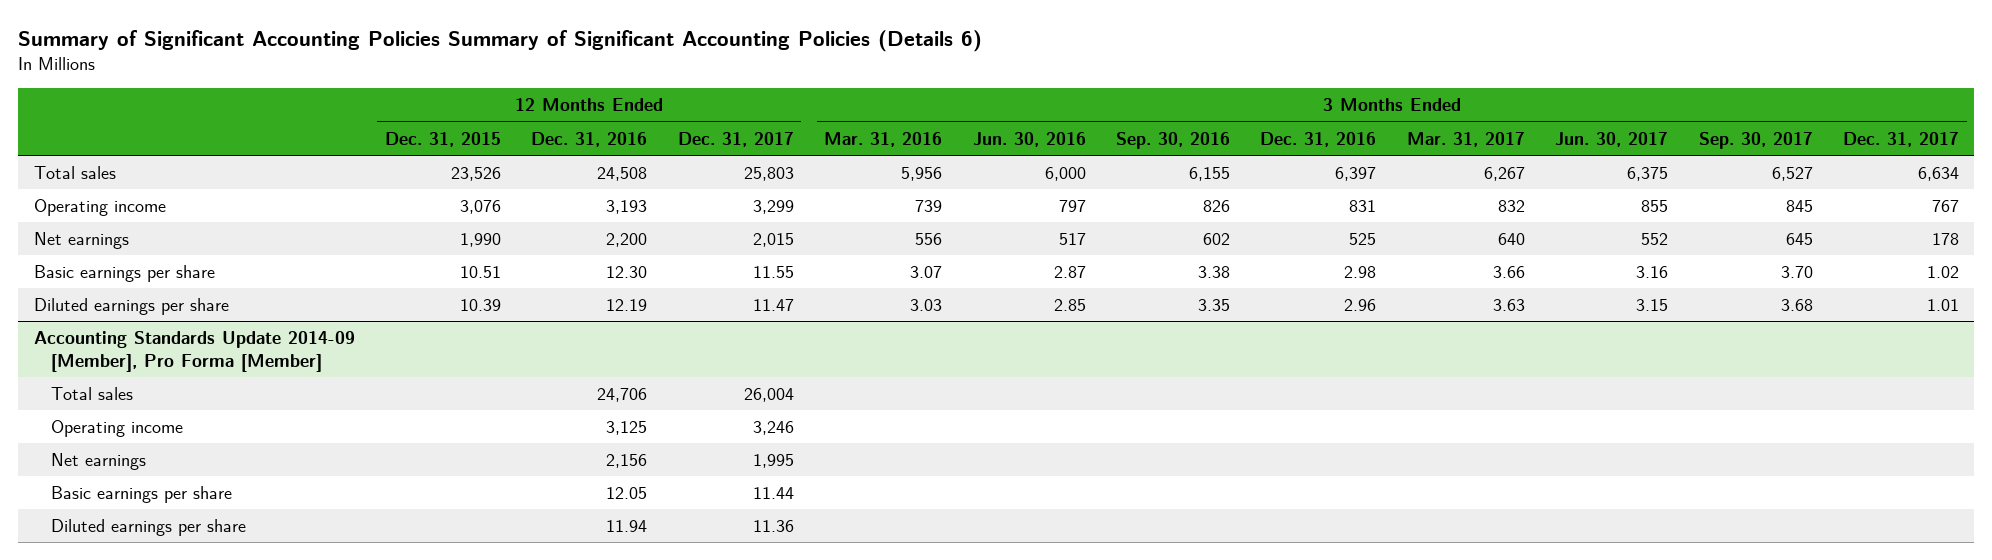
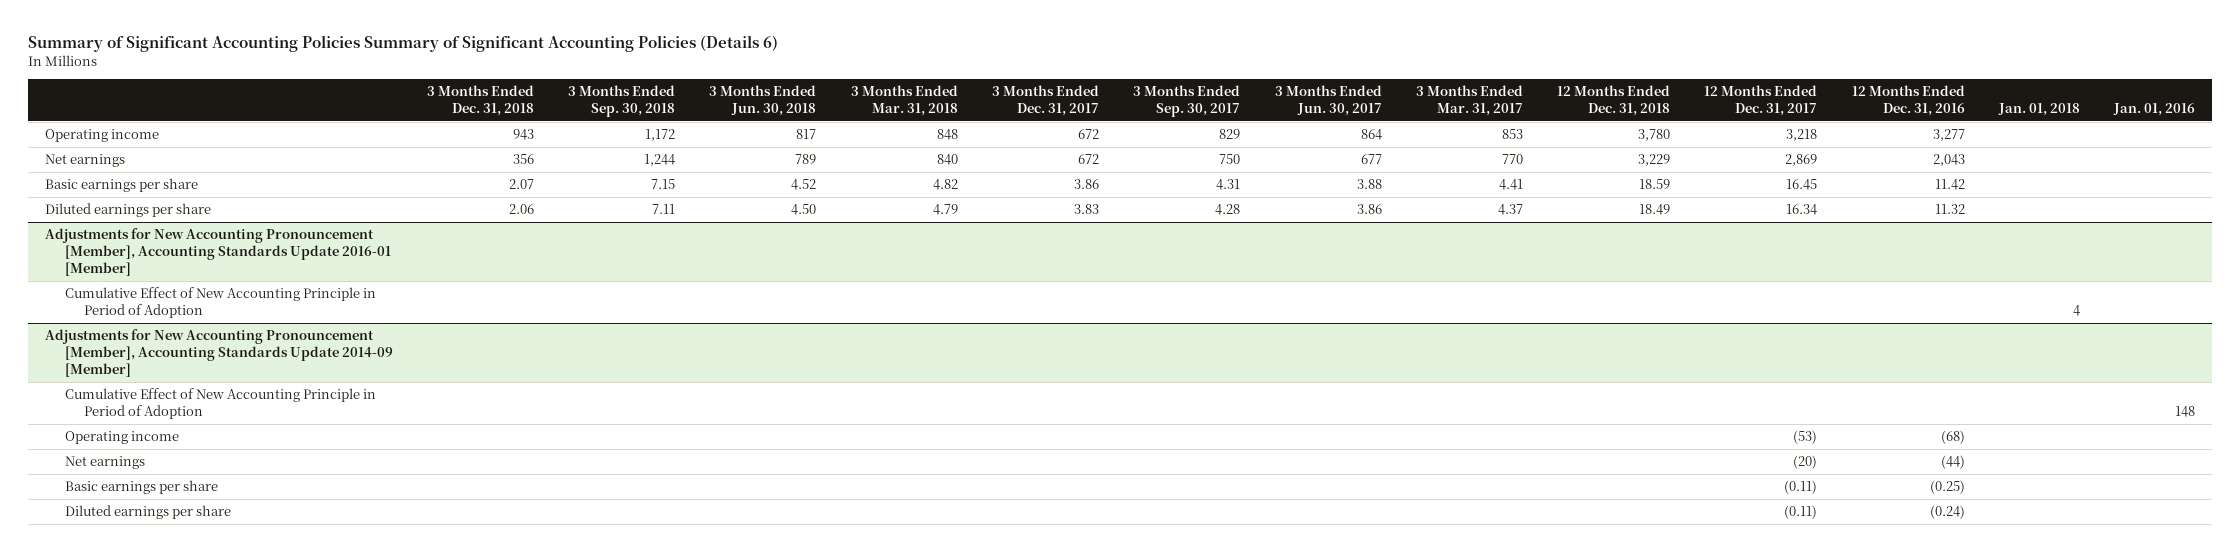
- | 12 Months Ended Dec. 31, 2015 | 12 Months Ended Dec. 31, 2016 | 12 Months Ended Dec. 31, 2017 | 3 Months Ended Mar. 31, 2016 | 3 Months Ended Jun. 30, 2016 | 3 Months Ended Sep. 30, 2016 | 3 Months Ended Dec. 31, 2016 | 3 Months Ended Mar. 31, 2017 | 3 Months Ended Jun. 30, 2017 | 3 Months Ended Sep. 30, 2017 | 3 Months Ended Dec. 31, 2017
+ | 3 Months Ended Dec. 31, 2018 | 3 Months Ended Sep. 30, 2018 | 3 Months Ended Jun. 30, 2018 | 3 Months Ended Mar. 31, 2018 | 3 Months Ended Dec. 31, 2017 | 3 Months Ended Sep. 30, 2017 | 3 Months Ended Jun. 30, 2017 | 3 Months Ended Mar. 31, 2017 | 12 Months Ended Dec. 31, 2018 | 12 Months Ended Dec. 31, 2017 | 12 Months Ended Dec. 31, 2016 | Jan. 01, 2018 | Jan. 01, 2016
- Total sales | 23,526 | 24,508 | 25,803 | 5,956 | 6,000 | 6,155 | 6,397 | 6,267 | 6,375 | 6,527 | 6,634
- Operating income | 3,076 | 3,193 | 3,299 | 739 | 797 | 826 | 831 | 832 | 855 | 845 | 767
- Net earnings | 1,990 | 2,200 | 2,015 | 556 | 517 | 602 | 525 | 640 | 552 | 645 | 178
- Basic earnings per share | 10.51 | 12.30 | 11.55 | 3.07 | 2.87 | 3.38 | 2.98 | 3.66 | 3.16 | 3.70 | 1.02
- Diluted earnings per share | 10.39 | 12.19 | 11.47 | 3.03 | 2.85 | 3.35 | 2.96 | 3.63 | 3.15 | 3.68 | 1.01
- Accounting Standards Update 2014-09 [Member], Pro Forma [Member]
- Total sales | | 24,706 | 26,004 | | | | | | | |
- Operating income | | 3,125 | 3,246 | | | | | | | |
- Net earnings | | 2,156 | 1,995 | | | | | | | |
- Basic earnings per share | | 12.05 | 11.44 | | | | | | | |
- Diluted earnings per share | | 11.94 | 11.36 | | | | | | | |
+ Operating income | 943 | 1,172 | 817 | 848 | 672 | 829 | 864 | 853 | 3,780 | 3,218 | 3,277 | |
+ Net earnings | 356 | 1,244 | 789 | 840 | 672 | 750 | 677 | 770 | 3,229 | 2,869 | 2,043 | |
+ Basic earnings per share | 2.07 | 7.15 | 4.52 | 4.82 | 3.86 | 4.31 | 3.88 | 4.41 | 18.59 | 16.45 | 11.42 | |
+ Diluted earnings per share | 2.06 | 7.11 | 4.50 | 4.79 | 3.83 | 4.28 | 3.86 | 4.37 | 18.49 | 16.34 | 11.32 | |
+ Adjustments for New Accounting Pronouncement [Member], Accounting Standards Update 2016-01 [Member]
+ Cumulative Effect of New Accounting Principle in Period of Adoption | | | | | | | | | | | | 4 |
+ Adjustments for New Accounting Pronouncement [Member], Accounting Standards Update 2014-09 [Member]
+ Cumulative Effect of New Accounting Principle in Period of Adoption | | | | | | | | | | | | | 148
+ Operating income | | | | | | | | | | (53) | (68) | |
+ Net earnings | | | | | | | | | | (20) | (44) | |
+ Basic earnings per share | | | | | | | | | | (0.11) | (0.25) | |
+ Diluted earnings per share | | | | | | | | | | (0.11) | (0.24) | |

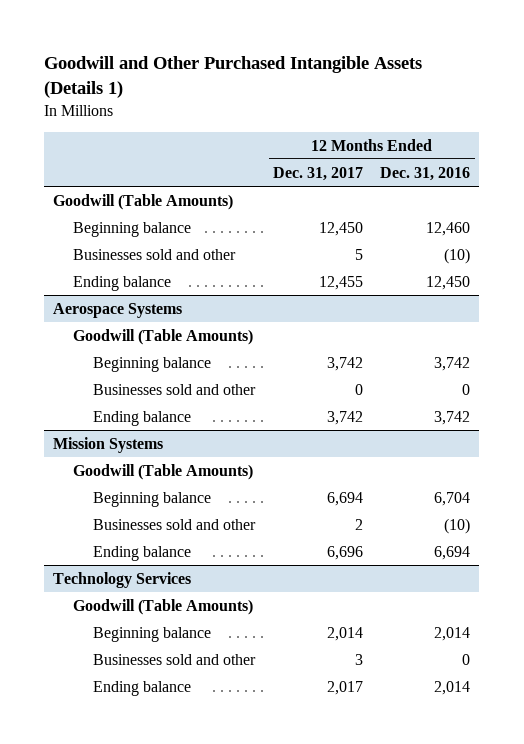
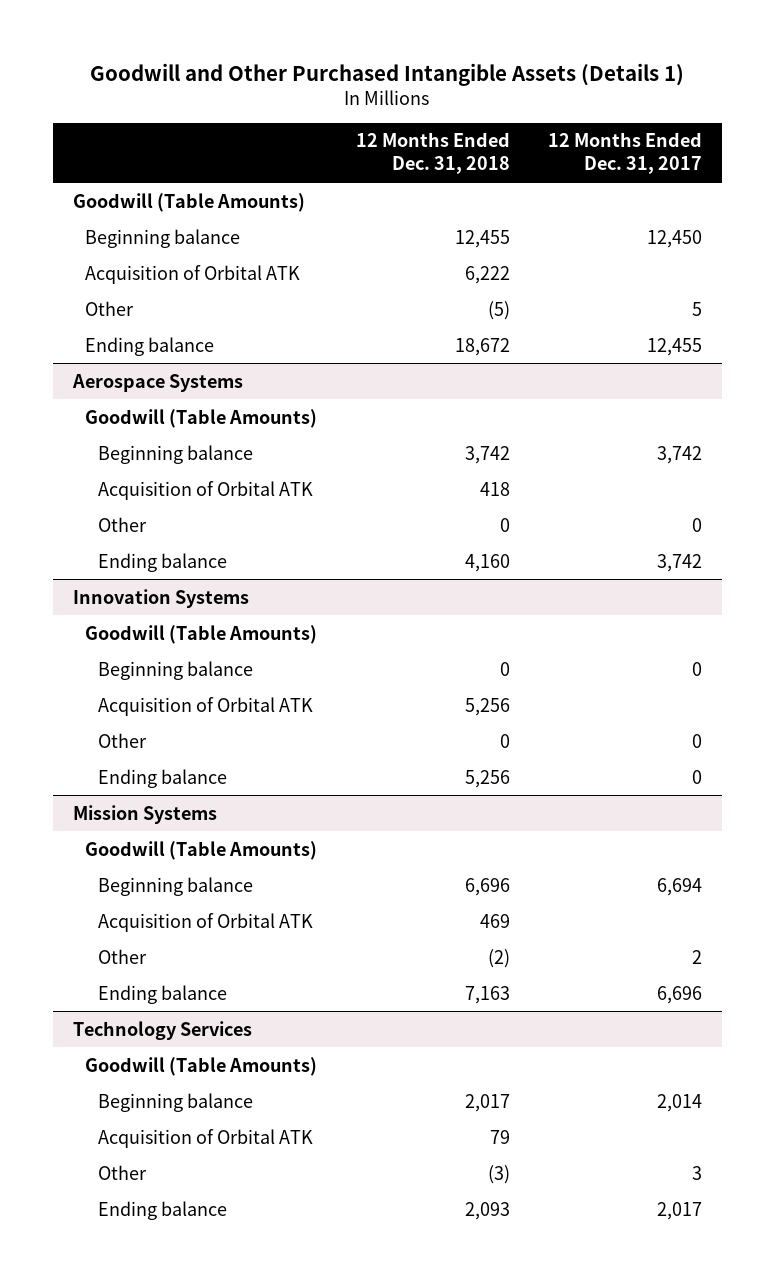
- | 12 Months Ended Dec. 31, 2017 | 12 Months Ended Dec. 31, 2016
+ | 12 Months Ended Dec. 31, 2018 | 12 Months Ended Dec. 31, 2017
- Businesses sold and other | 5 | (10)
+ Acquisition of Orbital ATK | 6,222 |
+ Other | (5) | 5
@ Aerospace Systems
- Businesses sold and other | 0 | 0
+ Acquisition of Orbital ATK | 418 |
+ Other | 0 | 0
+ Innovation Systems
+ Goodwill (Table Amounts)
+ Beginning balance | 0 | 0
+ Acquisition of Orbital ATK | 5,256 |
+ Other | 0 | 0
+ Ending balance | 5,256 | 0
@ Mission Systems
- Businesses sold and other | 2 | (10)
+ Acquisition of Orbital ATK | 469 |
+ Other | (2) | 2
@ Technology Services
- Businesses sold and other | 3 | 0
+ Acquisition of Orbital ATK | 79 |
+ Other | (3) | 3

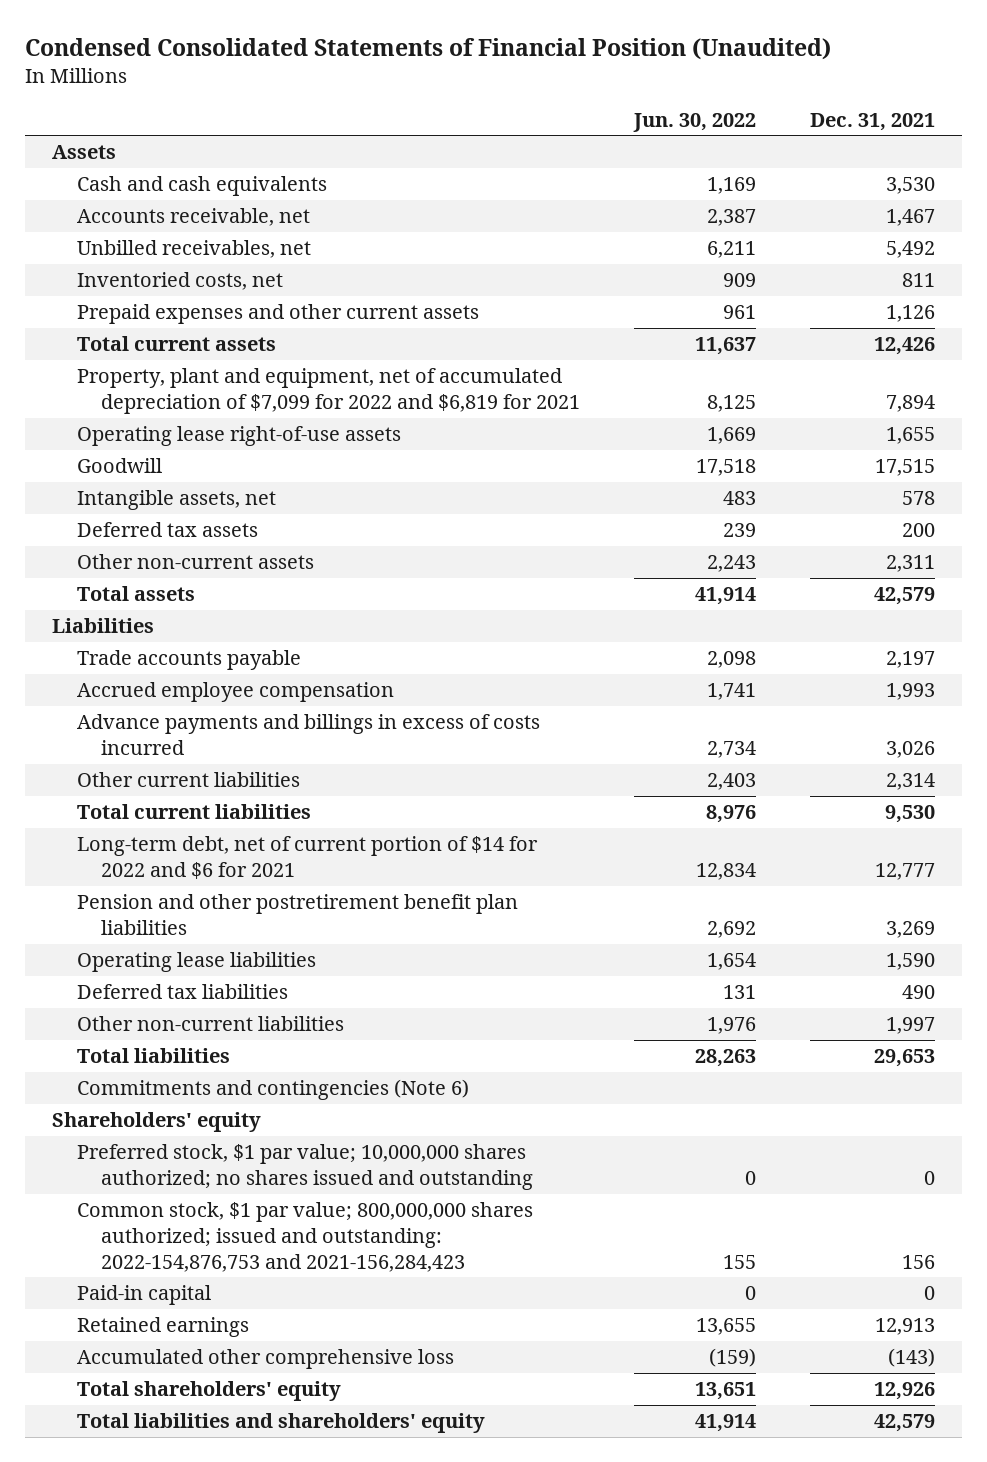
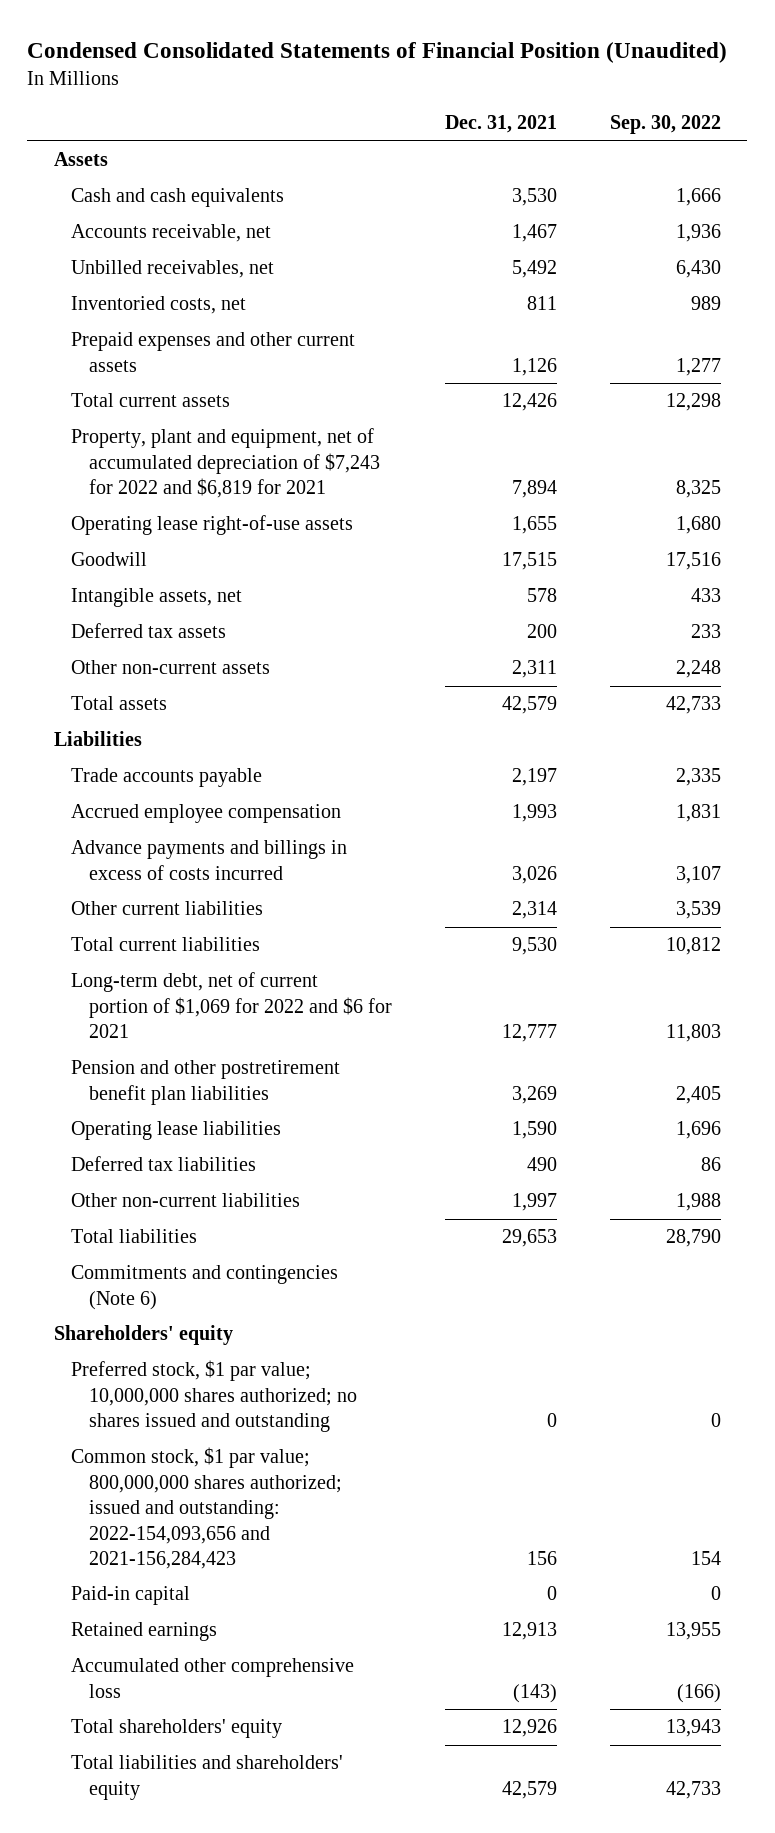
- | Jun. 30, 2022 | Dec. 31, 2021
+ | Dec. 31, 2021 | Sep. 30, 2022
- Property, plant and equipment, net of accumulated depreciation of $7,099 for 2022 and $6,819 for 2021 | 8,125 | 7,894
+ Property, plant and equipment, net of accumulated depreciation of $7,243 for 2022 and $6,819 for 2021 | 7,894 | 8,325
- Long-term debt, net of current portion of $14 for 2022 and $6 for 2021 | 12,834 | 12,777
+ Long-term debt, net of current portion of $1,069 for 2022 and $6 for 2021 | 12,777 | 11,803
- Common stock, $1 par value; 800,000,000 shares authorized; issued and outstanding: 2022-154,876,753 and 2021-156,284,423 | 155 | 156
+ Common stock, $1 par value; 800,000,000 shares authorized; issued and outstanding: 2022-154,093,656 and 2021-156,284,423 | 156 | 154

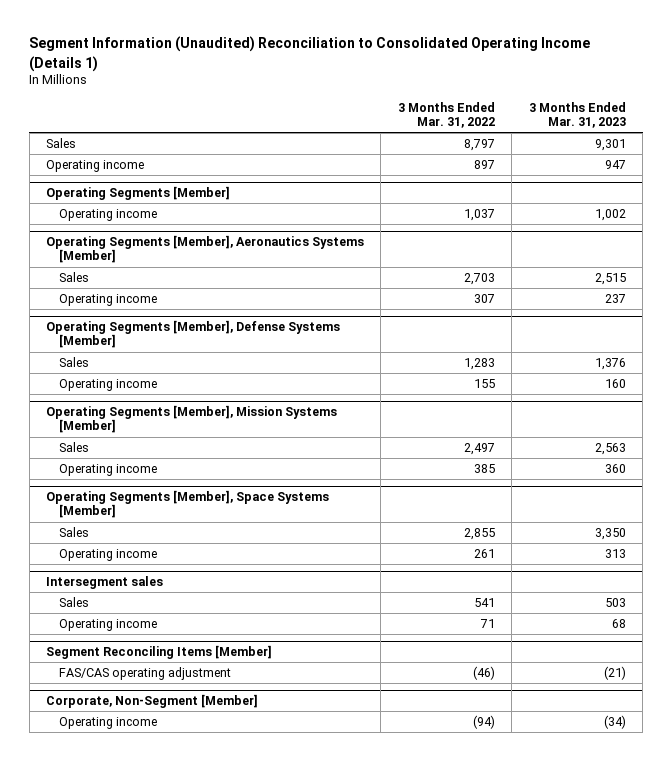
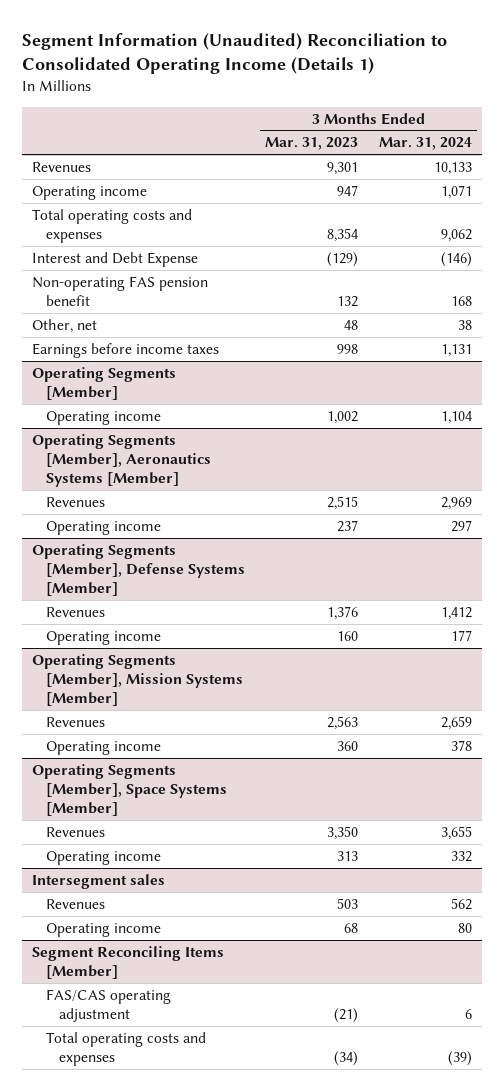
- | 3 Months Ended Mar. 31, 2022 | 3 Months Ended Mar. 31, 2023
+ | 3 Months Ended Mar. 31, 2023 | 3 Months Ended Mar. 31, 2024
- Sales | 8,797 | 9,301
+ Revenues | 9,301 | 10,133
+ Total operating costs and expenses | 8,354 | 9,062
+ Interest and Debt Expense | (129) | (146)
+ Non-operating FAS pension benefit | 132 | 168
+ Other, net | 48 | 38
+ Earnings before income taxes | 998 | 1,131
@ Operating Segments [Member], Aeronautics Systems [Member]
- Sales | 2,703 | 2,515
+ Revenues | 2,515 | 2,969
@ Operating Segments [Member], Defense Systems [Member]
- Sales | 1,283 | 1,376
+ Revenues | 1,376 | 1,412
@ Operating Segments [Member], Mission Systems [Member]
- Sales | 2,497 | 2,563
+ Revenues | 2,563 | 2,659
@ Operating Segments [Member], Space Systems [Member]
- Sales | 2,855 | 3,350
+ Revenues | 3,350 | 3,655
@ Intersegment sales
- Sales | 541 | 503
+ Revenues | 503 | 562
- Corporate, Non-Segment [Member]
- Operating income | (94) | (34)
@ Segment Reconciling Items [Member]
+ Total operating costs and expenses | (34) | (39)

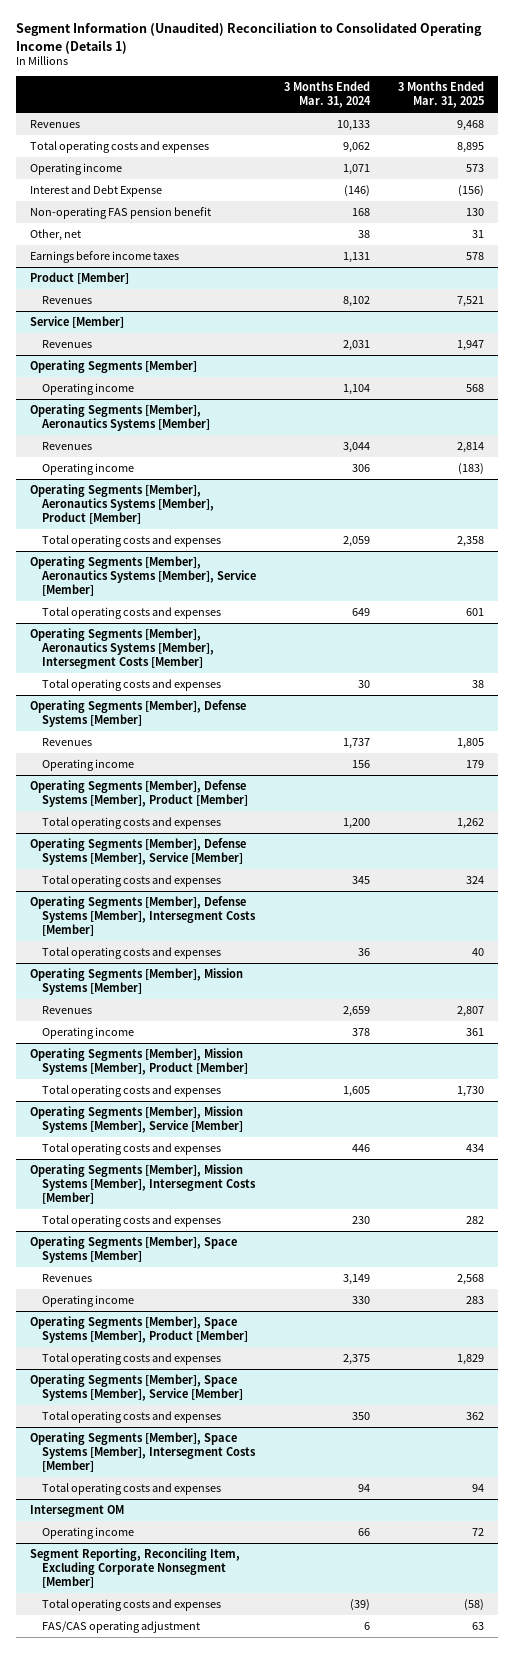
- | 3 Months Ended Mar. 31, 2023 | 3 Months Ended Mar. 31, 2024
+ | 3 Months Ended Mar. 31, 2024 | 3 Months Ended Mar. 31, 2025
moved down: Operating income | 1,071 | 573
+ Product [Member]
+ Revenues | 8,102 | 7,521
+ Service [Member]
+ Revenues | 2,031 | 1,947
@ Operating Segments [Member], Aeronautics Systems [Member]
- Revenues | 2,515 | 2,969
- Operating income | 237 | 297
+ Revenues | 3,044 | 2,814
+ Operating income | 306 | (183)
+ Operating Segments [Member], Aeronautics Systems [Member], Product [Member]
+ Total operating costs and expenses | 2,059 | 2,358
+ Operating Segments [Member], Aeronautics Systems [Member], Service [Member]
+ Total operating costs and expenses | 649 | 601
+ Operating Segments [Member], Aeronautics Systems [Member], Intersegment Costs [Member]
+ Total operating costs and expenses | 30 | 38
@ Operating Segments [Member], Defense Systems [Member]
- Revenues | 1,376 | 1,412
- Operating income | 160 | 177
+ Revenues | 1,737 | 1,805
+ Operating income | 156 | 179
+ Operating Segments [Member], Defense Systems [Member], Product [Member]
+ Total operating costs and expenses | 1,200 | 1,262
+ Operating Segments [Member], Defense Systems [Member], Service [Member]
+ Total operating costs and expenses | 345 | 324
+ Operating Segments [Member], Defense Systems [Member], Intersegment Costs [Member]
+ Total operating costs and expenses | 36 | 40
+ Operating Segments [Member], Mission Systems [Member], Product [Member]
+ Total operating costs and expenses | 1,605 | 1,730
+ Operating Segments [Member], Mission Systems [Member], Service [Member]
+ Total operating costs and expenses | 446 | 434
+ Operating Segments [Member], Mission Systems [Member], Intersegment Costs [Member]
+ Total operating costs and expenses | 230 | 282
@ Operating Segments [Member], Space Systems [Member]
- Revenues | 3,350 | 3,655
- Operating income | 313 | 332
- Intersegment sales
- Revenues | 503 | 562
- Operating income | 68 | 80
- Segment Reconciling Items [Member]
- FAS/CAS operating adjustment | (21) | 6
@ Operating Segments [Member], Space Systems [Member]
+ Revenues | 3,149 | 2,568
+ Operating income | 330 | 283
+ Operating Segments [Member], Space Systems [Member], Product [Member]
+ Total operating costs and expenses | 2,375 | 1,829
+ Operating Segments [Member], Space Systems [Member], Service [Member]
+ Total operating costs and expenses | 350 | 362
+ Operating Segments [Member], Space Systems [Member], Intersegment Costs [Member]
+ Total operating costs and expenses | 94 | 94
+ Intersegment OM
+ Operating income | 66 | 72
+ Segment Reporting, Reconciling Item, Excluding Corporate Nonsegment [Member]
+ FAS/CAS operating adjustment | 6 | 63

